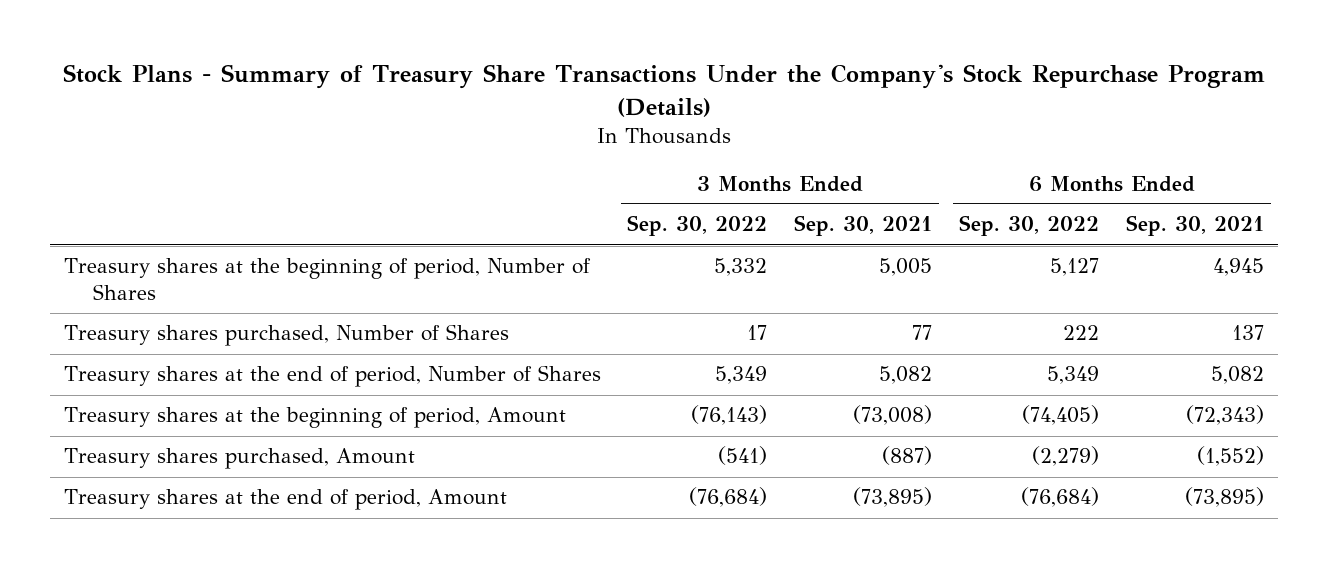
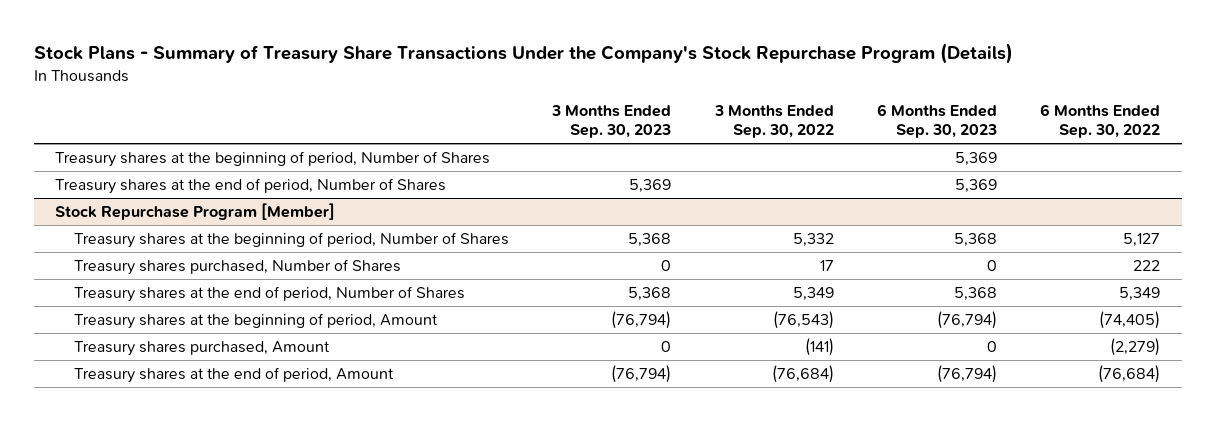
- | 3 Months Ended Sep. 30, 2022 | 3 Months Ended Sep. 30, 2021 | 6 Months Ended Sep. 30, 2022 | 6 Months Ended Sep. 30, 2021
+ | 3 Months Ended Sep. 30, 2023 | 3 Months Ended Sep. 30, 2022 | 6 Months Ended Sep. 30, 2023 | 6 Months Ended Sep. 30, 2022
+ Treasury shares at the beginning of period, Number of Shares | | | 5,369 |
+ Treasury shares at the end of period, Number of Shares | 5,369 | | 5,369 |
+ Stock Repurchase Program [Member]
- Treasury shares at the beginning of period, Amount | (76,143) | (73,008) | (74,405) | (72,343)
- Treasury shares purchased, Amount | (541) | (887) | (2,279) | (1,552)
+ Treasury shares at the beginning of period, Amount | (76,794) | (76,543) | (76,794) | (74,405)
+ Treasury shares purchased, Amount | 0 | (141) | 0 | (2,279)

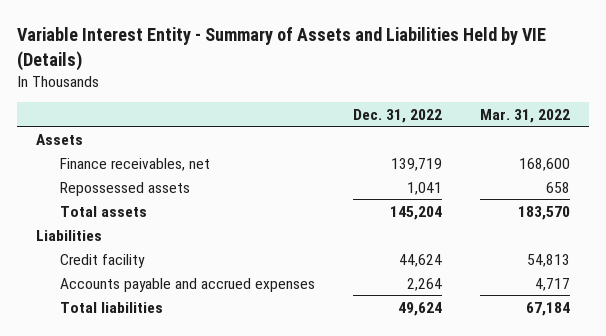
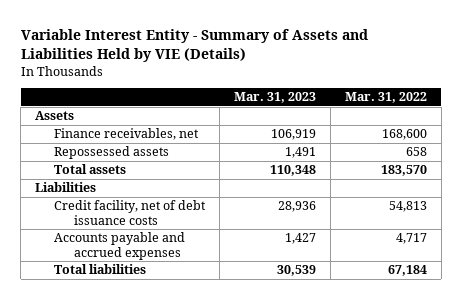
- | Dec. 31, 2022 | Mar. 31, 2022
+ | Mar. 31, 2023 | Mar. 31, 2022
- Credit facility | 44,624 | 54,813
+ Credit facility, net of debt issuance costs | 28,936 | 54,813

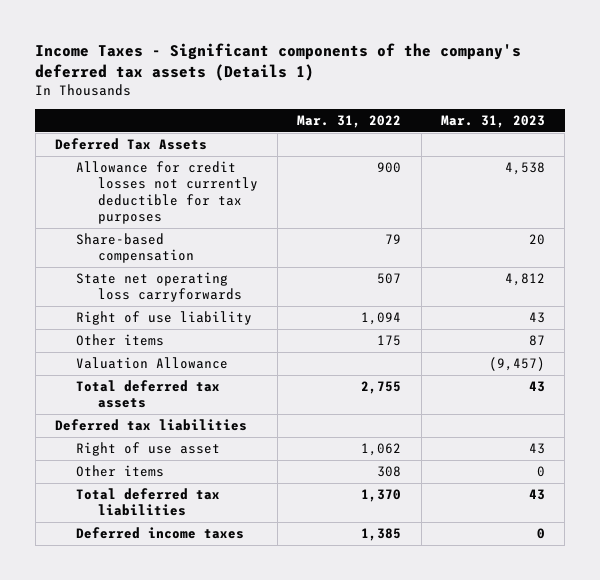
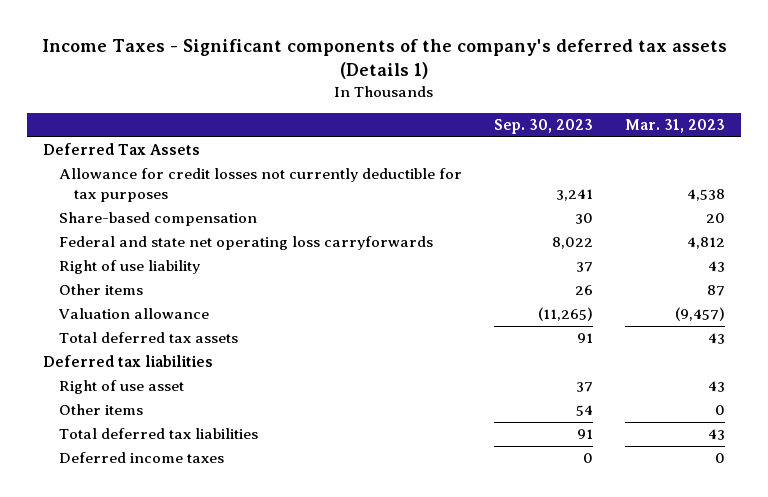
- | Mar. 31, 2022 | Mar. 31, 2023
+ | Sep. 30, 2023 | Mar. 31, 2023
- State net operating loss carryforwards | 507 | 4,812
+ Federal and state net operating loss carryforwards | 8,022 | 4,812
- Valuation Allowance | | (9,457)
+ Valuation allowance | (11,265) | (9,457)

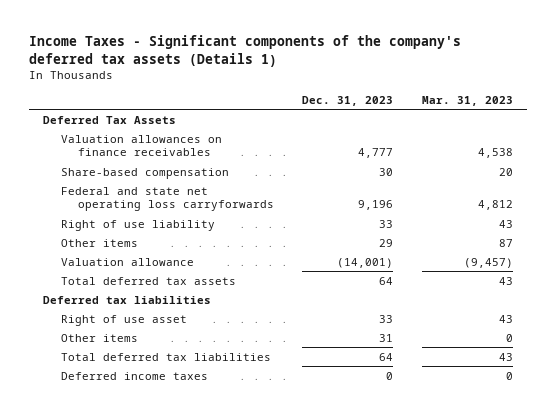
- | Sep. 30, 2023 | Mar. 31, 2023
+ | Dec. 31, 2023 | Mar. 31, 2023
- Allowance for credit losses not currently deductible for tax purposes | 3,241 | 4,538
+ Valuation allowances on finance receivables | 4,777 | 4,538

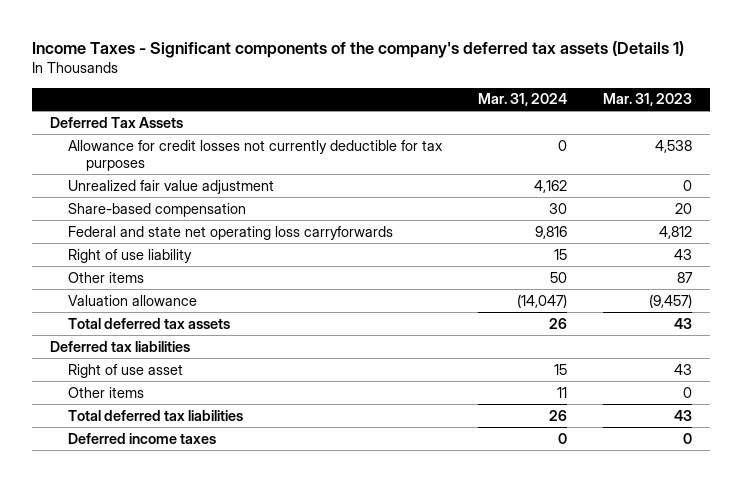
- | Dec. 31, 2023 | Mar. 31, 2023
+ | Mar. 31, 2024 | Mar. 31, 2023
- Valuation allowances on finance receivables | 4,777 | 4,538
+ Allowance for credit losses not currently deductible for tax purposes | 0 | 4,538
+ Unrealized fair value adjustment | 4,162 | 0

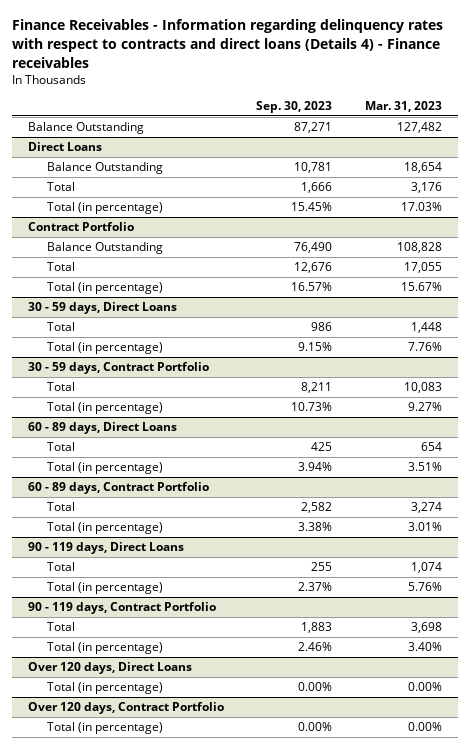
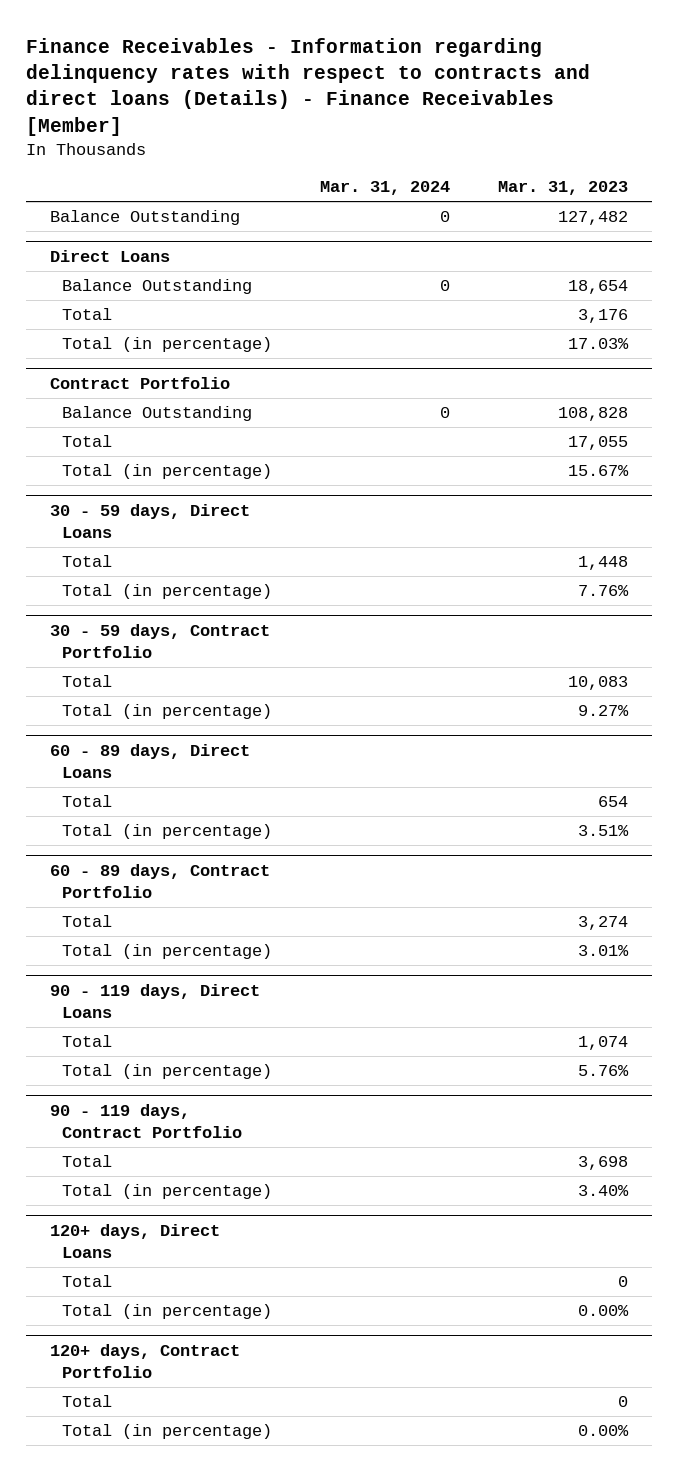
- Finance Receivables - Information regarding delinquency rates with respect to contracts and direct loans (Details 4) - Finance receivables
+ Finance Receivables - Information regarding delinquency rates with respect to contracts and direct loans (Details) - Finance Receivables [Member]
- | Sep. 30, 2023 | Mar. 31, 2023
+ | Mar. 31, 2024 | Mar. 31, 2023
- Over 120 days, Direct Loans
+ 120+ days, Direct Loans
+ Total | | 0
- Over 120 days, Contract Portfolio
+ 120+ days, Contract Portfolio
+ Total | | 0

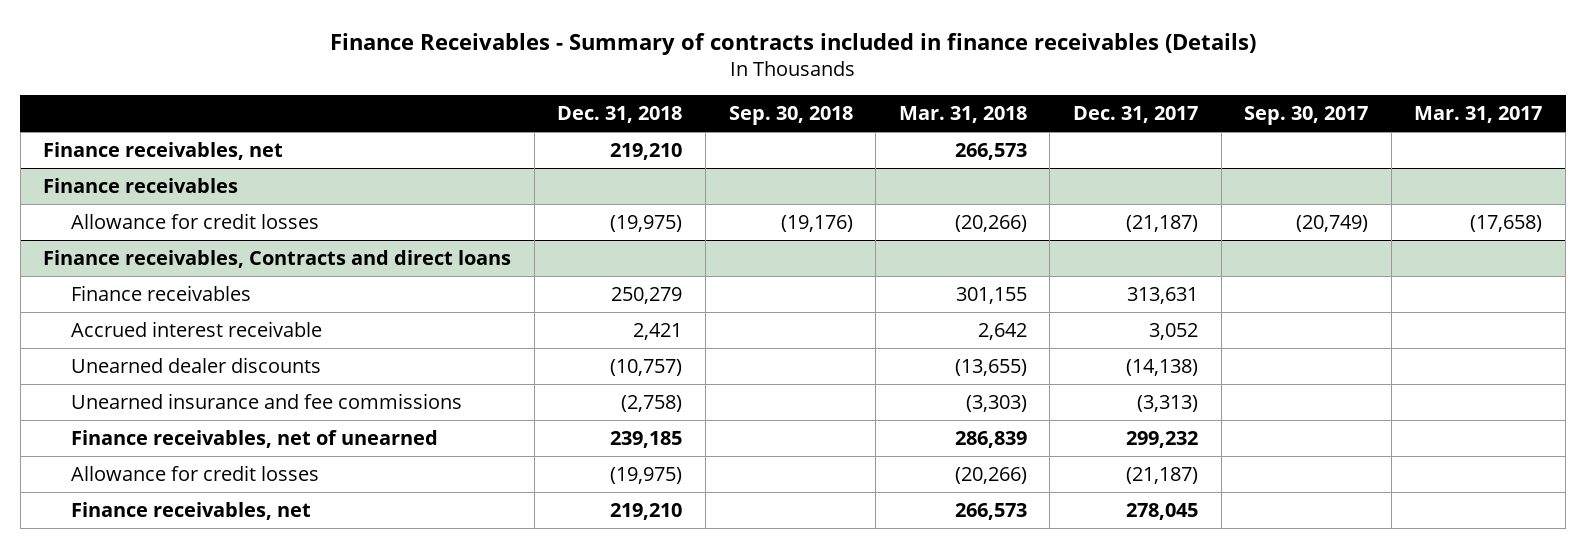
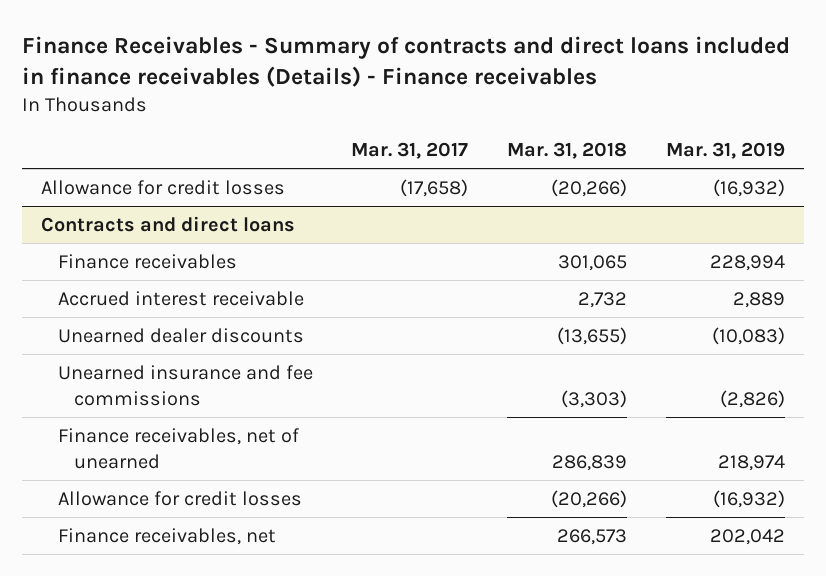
- Finance Receivables - Summary of contracts included in finance receivables (Details)
+ Finance Receivables - Summary of contracts and direct loans included in finance receivables (Details) - Finance receivables
- | Dec. 31, 2018 | Sep. 30, 2018 | Mar. 31, 2018 | Dec. 31, 2017 | Sep. 30, 2017 | Mar. 31, 2017
+ | Mar. 31, 2017 | Mar. 31, 2018 | Mar. 31, 2019
- Finance receivables, net | 219,210 | | 266,573 | | |
- Finance receivables
- Finance receivables, Contracts and direct loans
- Finance receivables | 250,279 | | 301,155 | 313,631 | |
- Accrued interest receivable | 2,421 | | 2,642 | 3,052 | |
+ Contracts and direct loans
+ Finance receivables | | 301,065 | 228,994
+ Accrued interest receivable | | 2,732 | 2,889

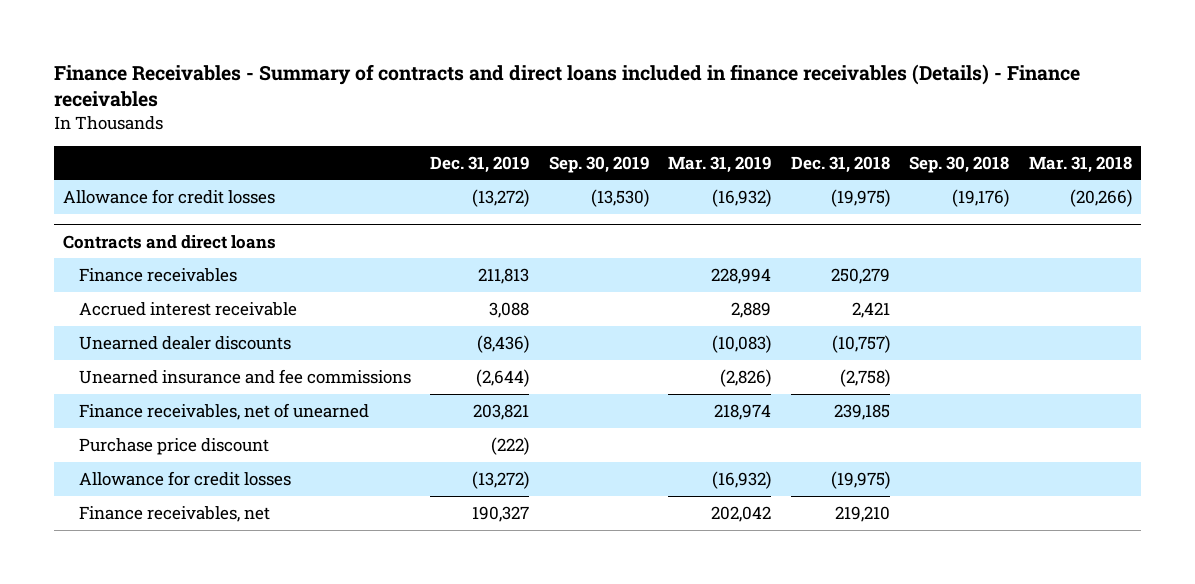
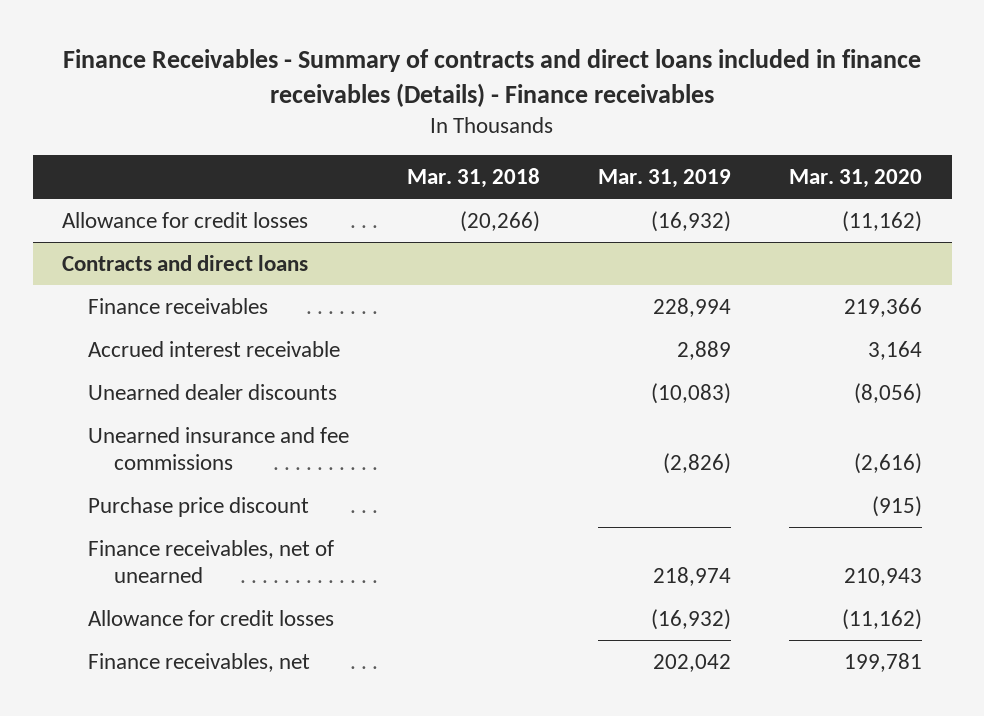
- | Dec. 31, 2019 | Sep. 30, 2019 | Mar. 31, 2019 | Dec. 31, 2018 | Sep. 30, 2018 | Mar. 31, 2018
+ | Mar. 31, 2018 | Mar. 31, 2019 | Mar. 31, 2020
@ Contracts and direct loans
moved down: Finance receivables, net of unearned | | 218,974 | 210,943

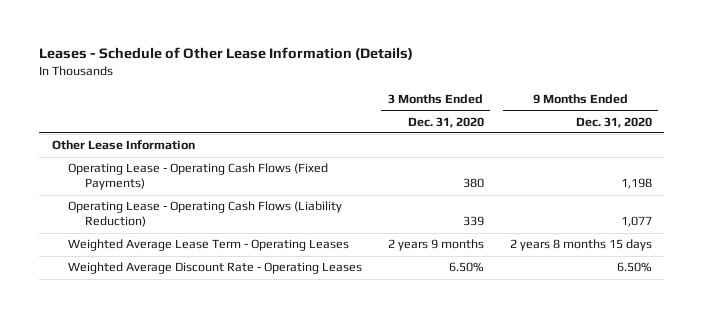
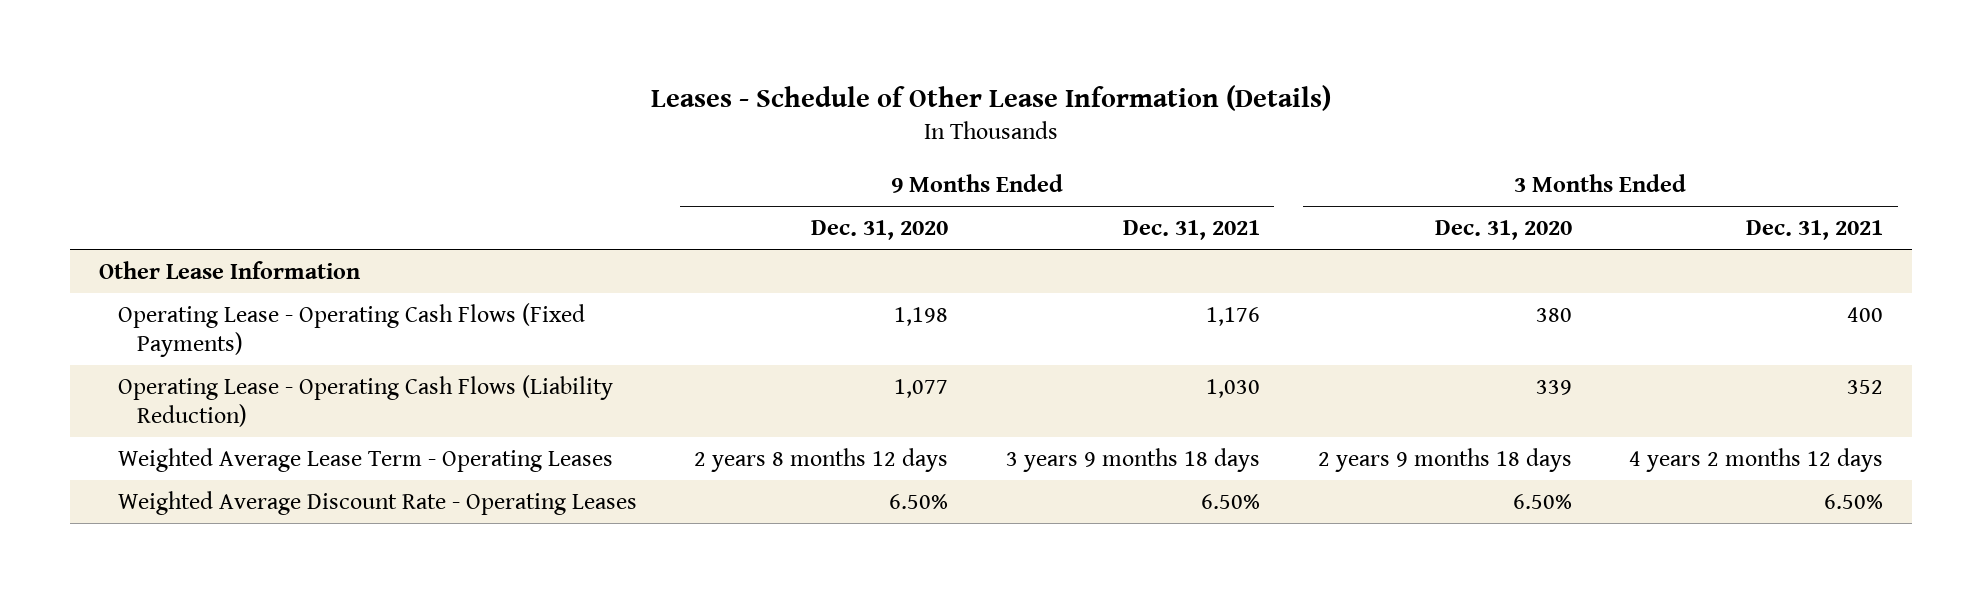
- | 3 Months Ended Dec. 31, 2020 | 9 Months Ended Dec. 31, 2020
+ | 9 Months Ended Dec. 31, 2020 | 9 Months Ended Dec. 31, 2021 | 3 Months Ended Dec. 31, 2020 | 3 Months Ended Dec. 31, 2021
- Weighted Average Lease Term - Operating Leases | 2 years 9 months | 2 years 8 months 15 days
+ Weighted Average Lease Term - Operating Leases | 2 years 8 months 12 days | 3 years 9 months 18 days | 2 years 9 months 18 days | 4 years 2 months 12 days

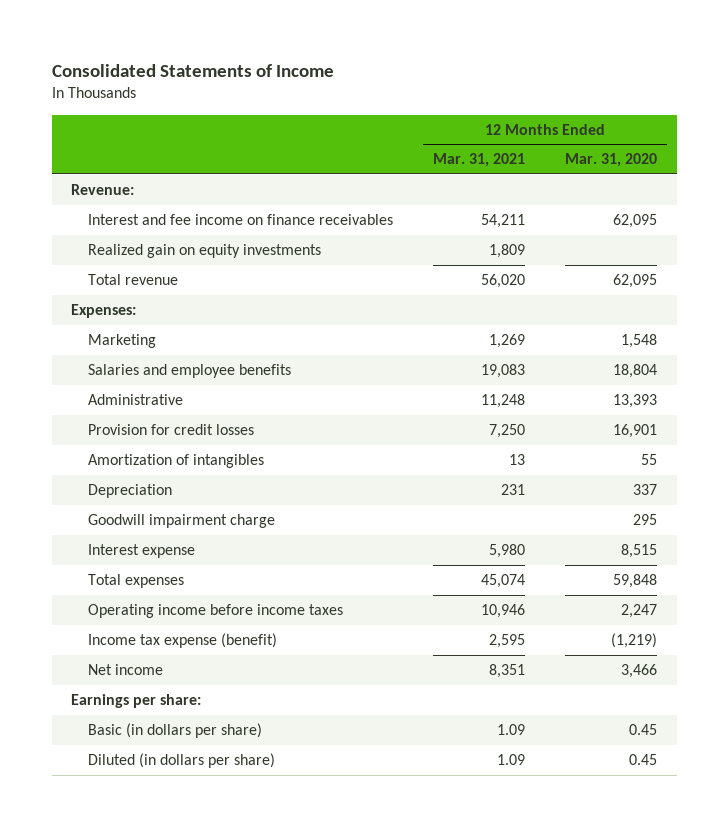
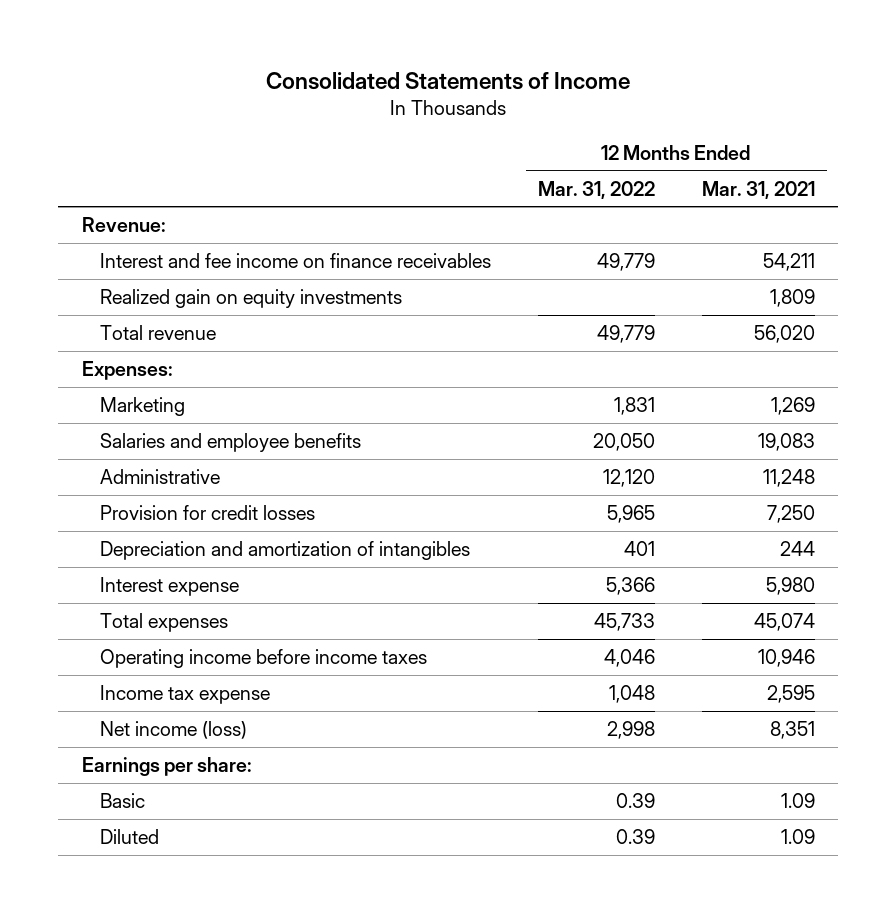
- | 12 Months Ended Mar. 31, 2021 | 12 Months Ended Mar. 31, 2020
+ | 12 Months Ended Mar. 31, 2022 | 12 Months Ended Mar. 31, 2021
- Amortization of intangibles | 13 | 55
- Depreciation | 231 | 337
- Goodwill impairment charge | | 295
+ Depreciation and amortization of intangibles | 401 | 244
- Income tax expense (benefit) | 2,595 | (1,219)
- Net income | 8,351 | 3,466
+ Income tax expense | 1,048 | 2,595
+ Net income (loss) | 2,998 | 8,351
- Basic (in dollars per share) | 1.09 | 0.45
- Diluted (in dollars per share) | 1.09 | 0.45
+ Basic | 0.39 | 1.09
+ Diluted | 0.39 | 1.09

